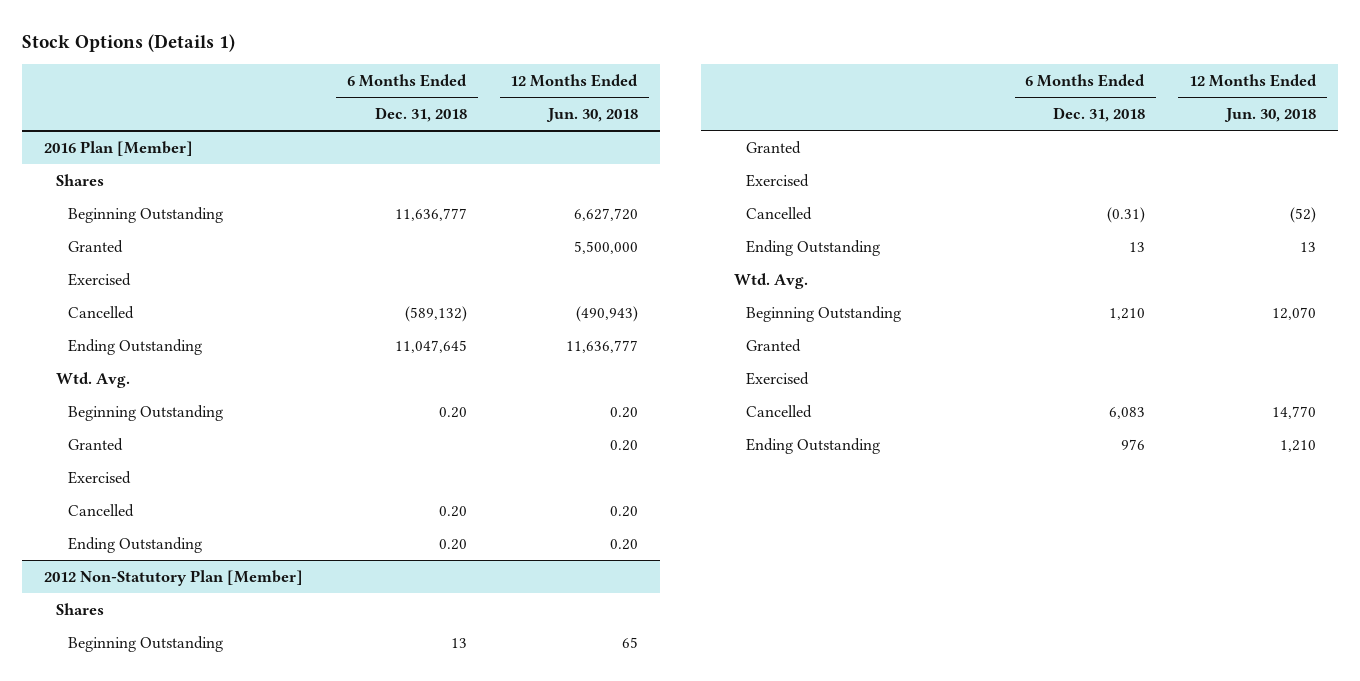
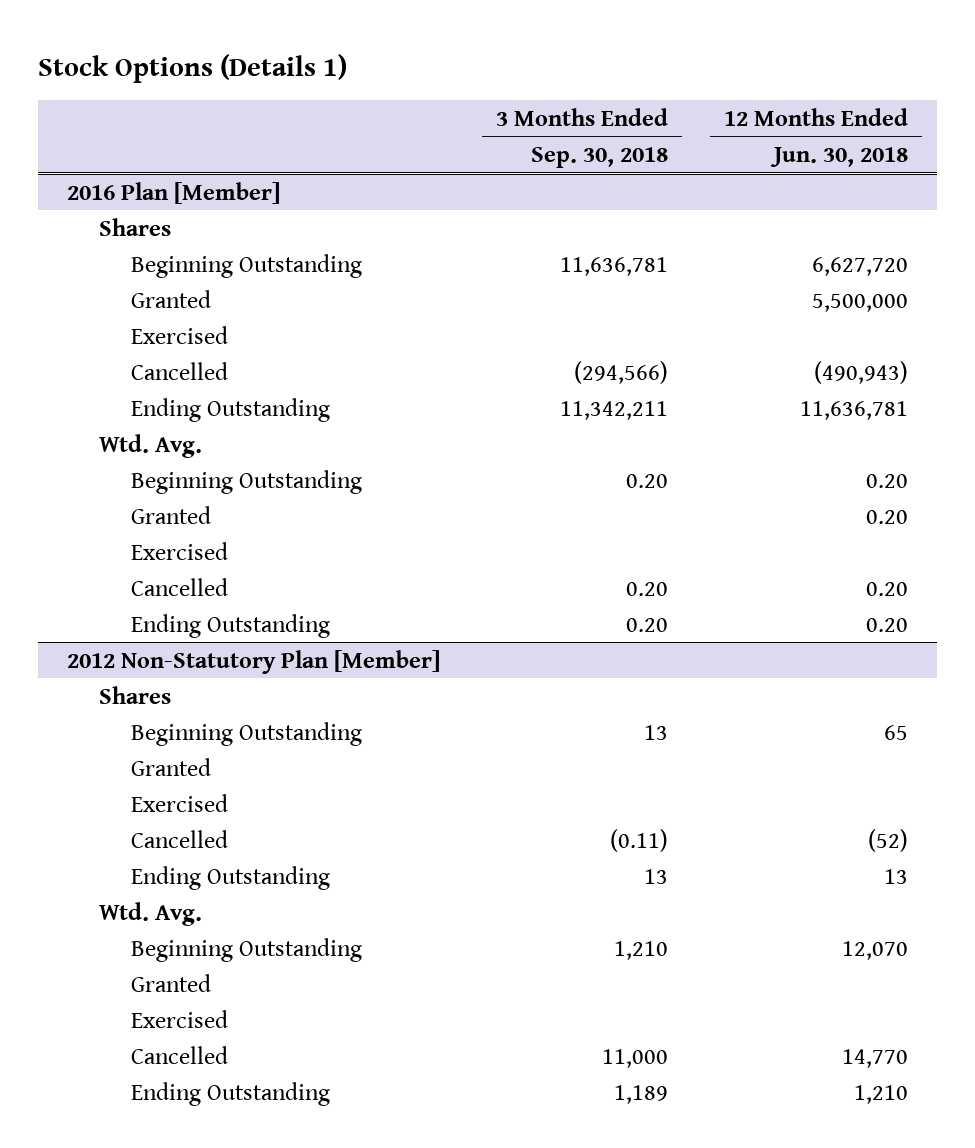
- | 6 Months Ended Dec. 31, 2018 | 12 Months Ended Jun. 30, 2018
+ | 3 Months Ended Sep. 30, 2018 | 12 Months Ended Jun. 30, 2018
@ 2016 Plan [Member]
- Ending Outstanding | 11,047,645 | 11,636,777
+ Ending Outstanding | 11,342,211 | 11,636,781

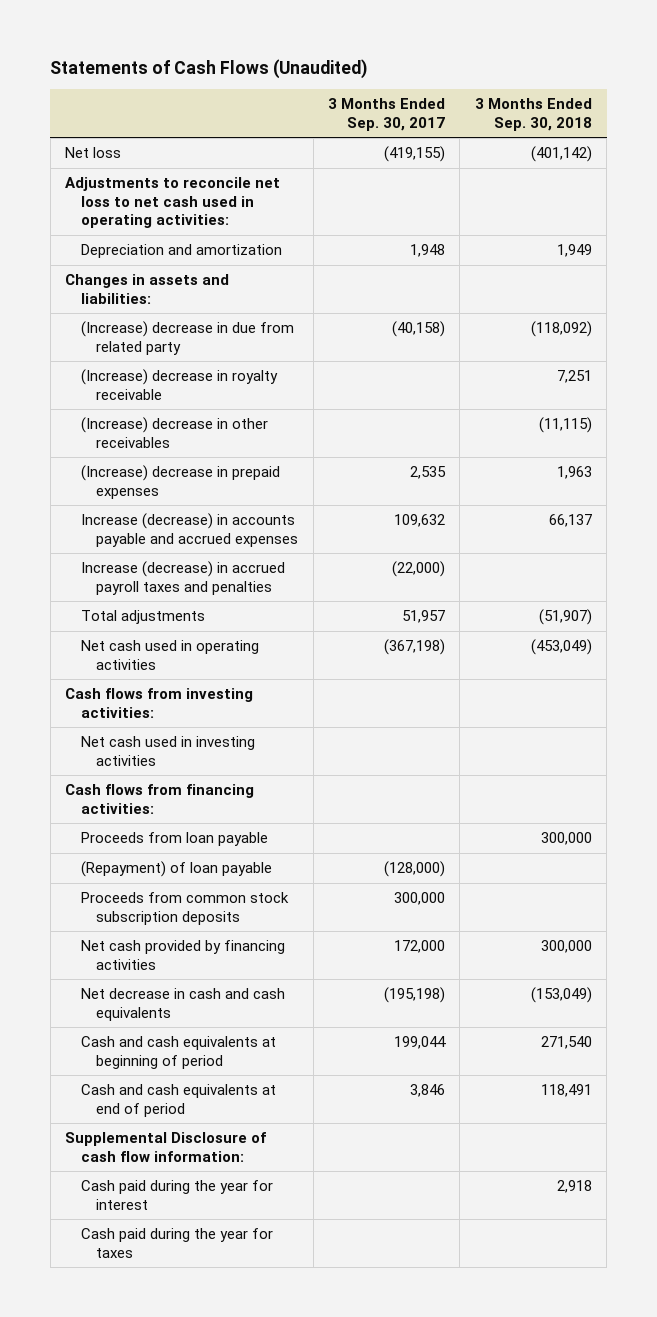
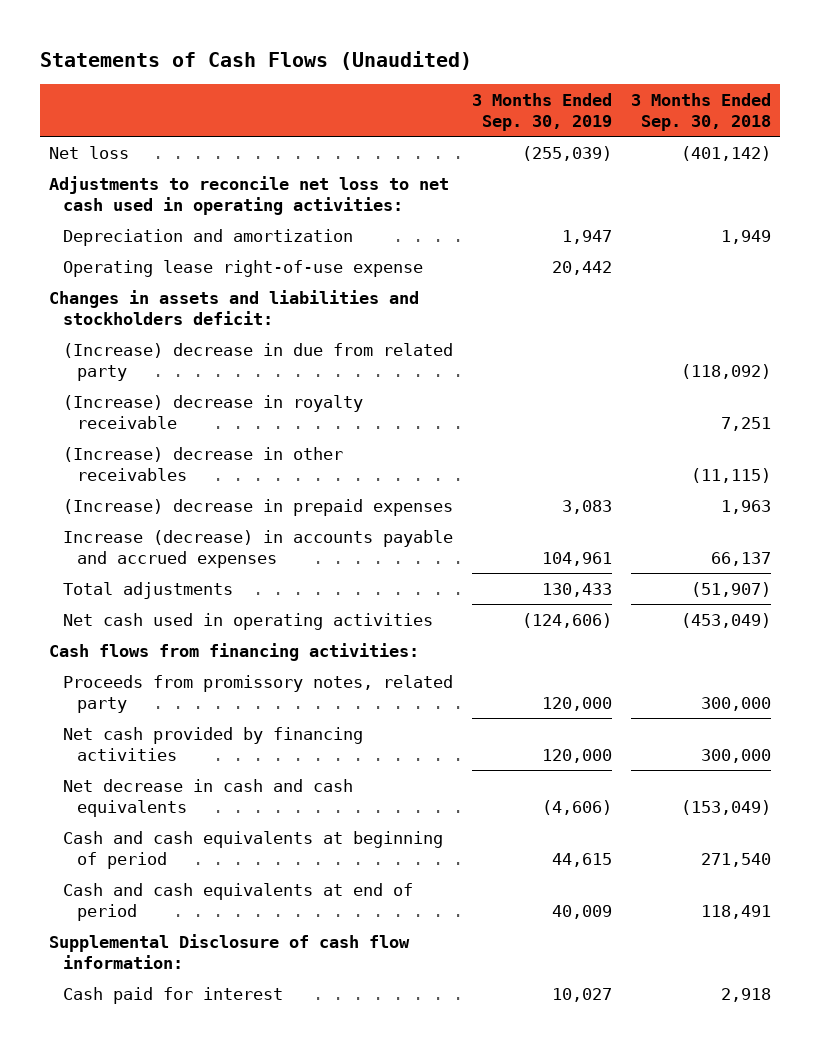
- | 3 Months Ended Sep. 30, 2017 | 3 Months Ended Sep. 30, 2018
+ | 3 Months Ended Sep. 30, 2019 | 3 Months Ended Sep. 30, 2018
- Changes in assets and liabilities:
+ Operating lease right-of-use expense | 20,442 |
+ Changes in assets and liabilities and stockholders deficit:
- Increase (decrease) in accrued payroll taxes and penalties | (22,000) |
- Cash flows from investing activities:
- Net cash used in investing activities
- Proceeds from loan payable | | 300,000
- (Repayment) of loan payable | (128,000) |
- Proceeds from common stock subscription deposits | 300,000 |
+ Proceeds from promissory notes, related party | 120,000 | 300,000
- Cash paid during the year for interest | | 2,918
- Cash paid during the year for taxes
+ Cash paid for interest | 10,027 | 2,918

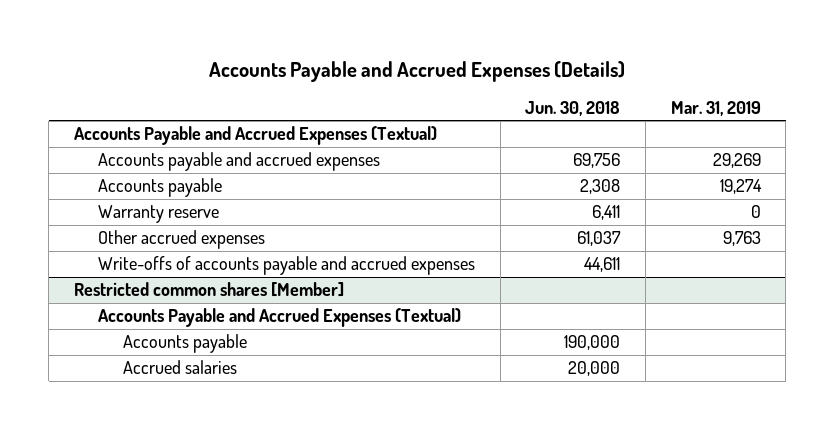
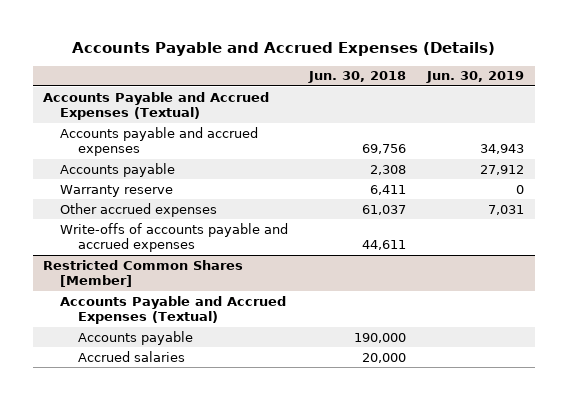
- | Jun. 30, 2018 | Mar. 31, 2019
+ | Jun. 30, 2018 | Jun. 30, 2019
- Restricted common shares [Member]
+ Restricted Common Shares [Member]

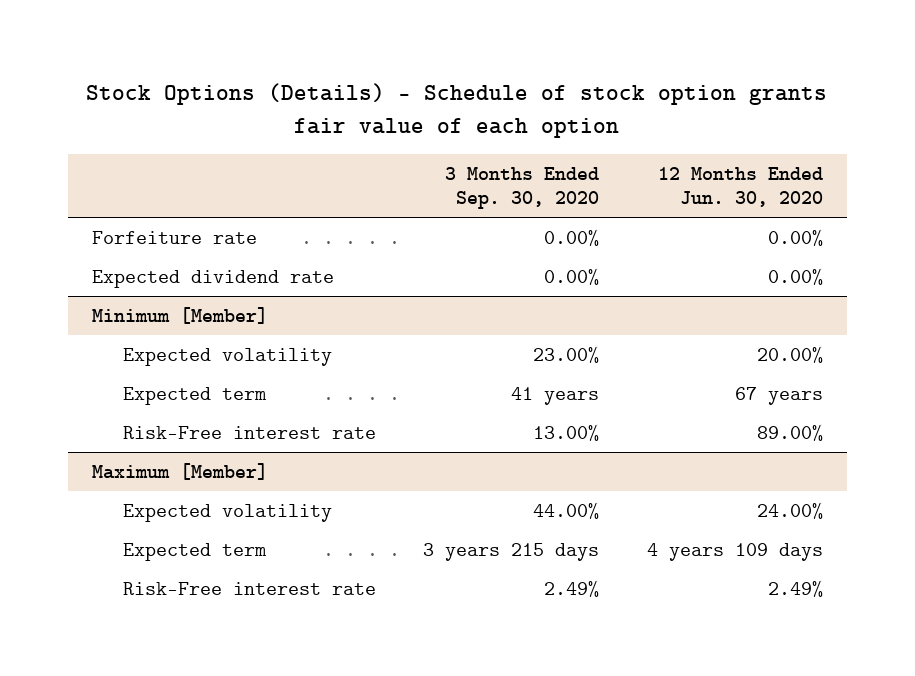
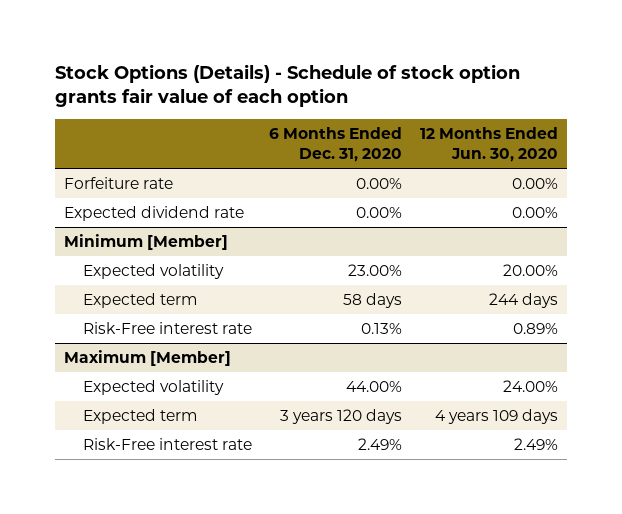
- | 3 Months Ended Sep. 30, 2020 | 12 Months Ended Jun. 30, 2020
+ | 6 Months Ended Dec. 31, 2020 | 12 Months Ended Jun. 30, 2020
@ Minimum [Member]
- Expected term | 41 years | 67 years
- Risk-Free interest rate | 13.00% | 89.00%
+ Expected term | 58 days | 244 days
+ Risk-Free interest rate | 0.13% | 0.89%

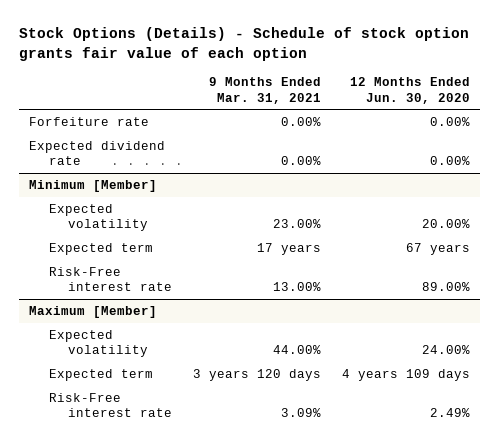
- | 6 Months Ended Dec. 31, 2020 | 12 Months Ended Jun. 30, 2020
+ | 9 Months Ended Mar. 31, 2021 | 12 Months Ended Jun. 30, 2020
@ Minimum [Member]
- Expected term | 58 days | 244 days
- Risk-Free interest rate | 0.13% | 0.89%
+ Expected term | 17 years | 67 years
+ Risk-Free interest rate | 13.00% | 89.00%

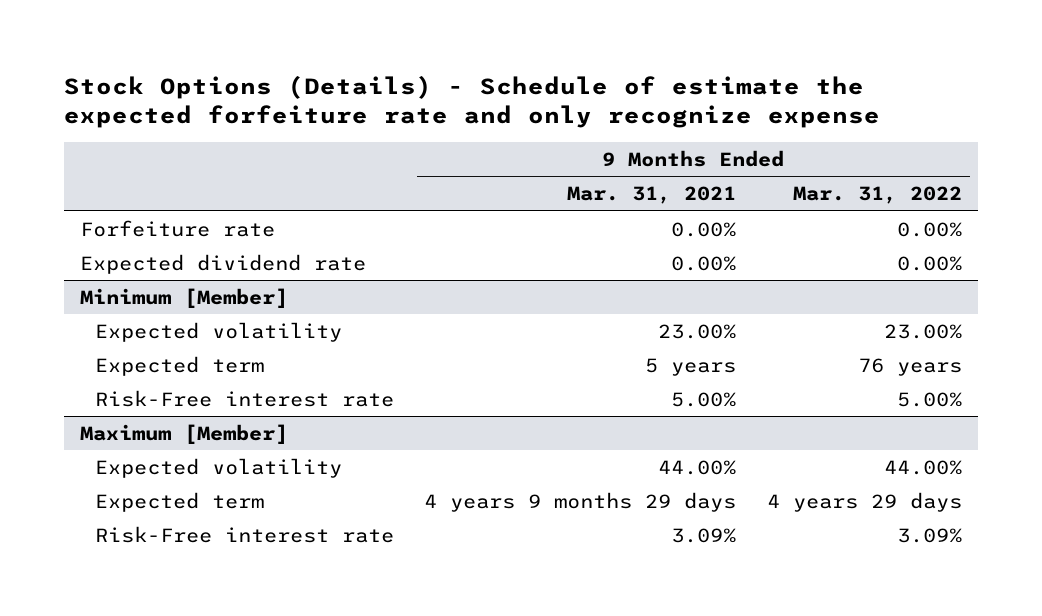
- Stock Options (Details) - Schedule of stock option grants fair value of each option
+ Stock Options (Details) - Schedule of estimate the expected forfeiture rate and only recognize expense
- | 9 Months Ended Mar. 31, 2021 | 12 Months Ended Jun. 30, 2020
+ | 9 Months Ended Mar. 31, 2021 | 9 Months Ended Mar. 31, 2022
@ Minimum [Member]
- Expected term | 17 years | 67 years
- Risk-Free interest rate | 13.00% | 89.00%
+ Expected term | 5 years | 76 years
+ Risk-Free interest rate | 5.00% | 5.00%
@ Maximum [Member]
- Expected term | 3 years 120 days | 4 years 109 days
+ Expected term | 4 years 9 months 29 days | 4 years 29 days

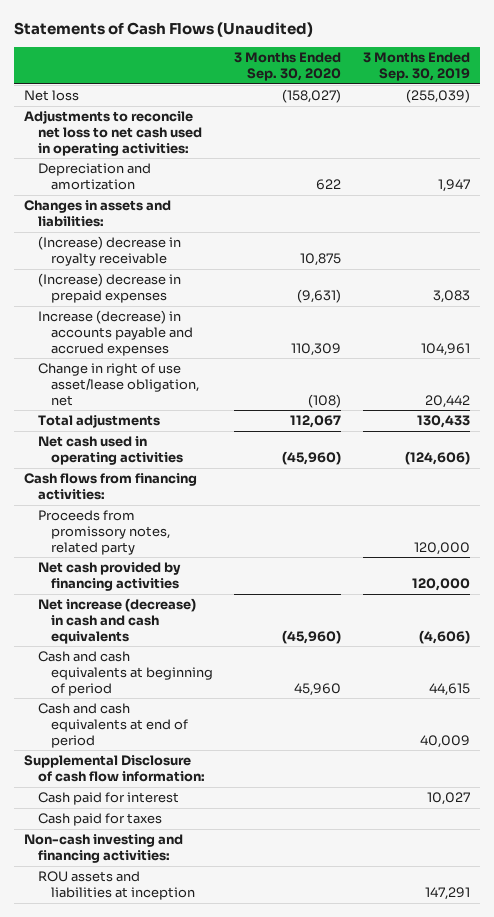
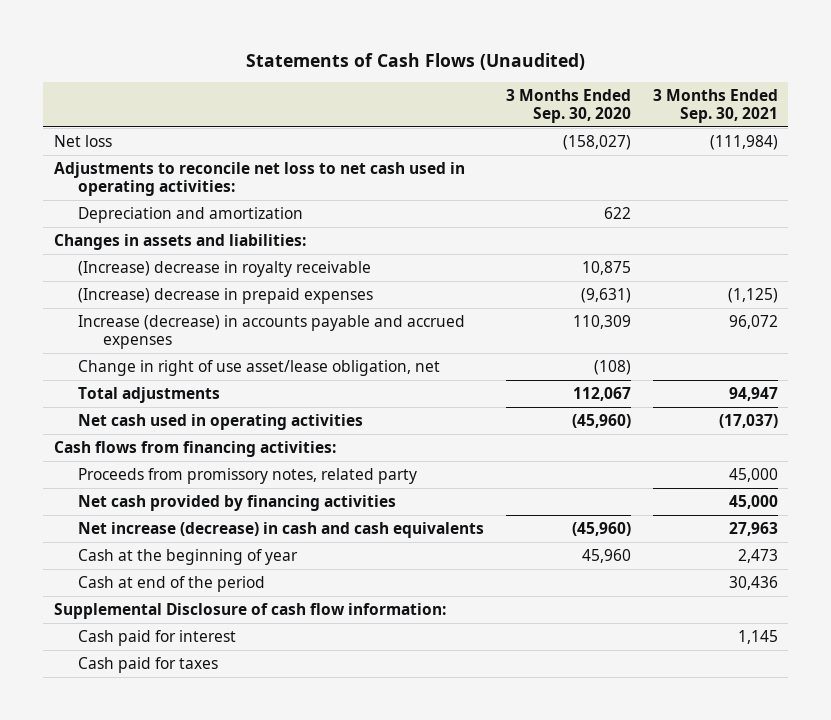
- | 3 Months Ended Sep. 30, 2020 | 3 Months Ended Sep. 30, 2019
+ | 3 Months Ended Sep. 30, 2020 | 3 Months Ended Sep. 30, 2021
- Cash and cash equivalents at beginning of period | 45,960 | 44,615
- Cash and cash equivalents at end of period | | 40,009
+ Cash at the beginning of year | 45,960 | 2,473
+ Cash at end of the period | | 30,436
- Non-cash investing and financing activities:
- ROU assets and liabilities at inception | | 147,291

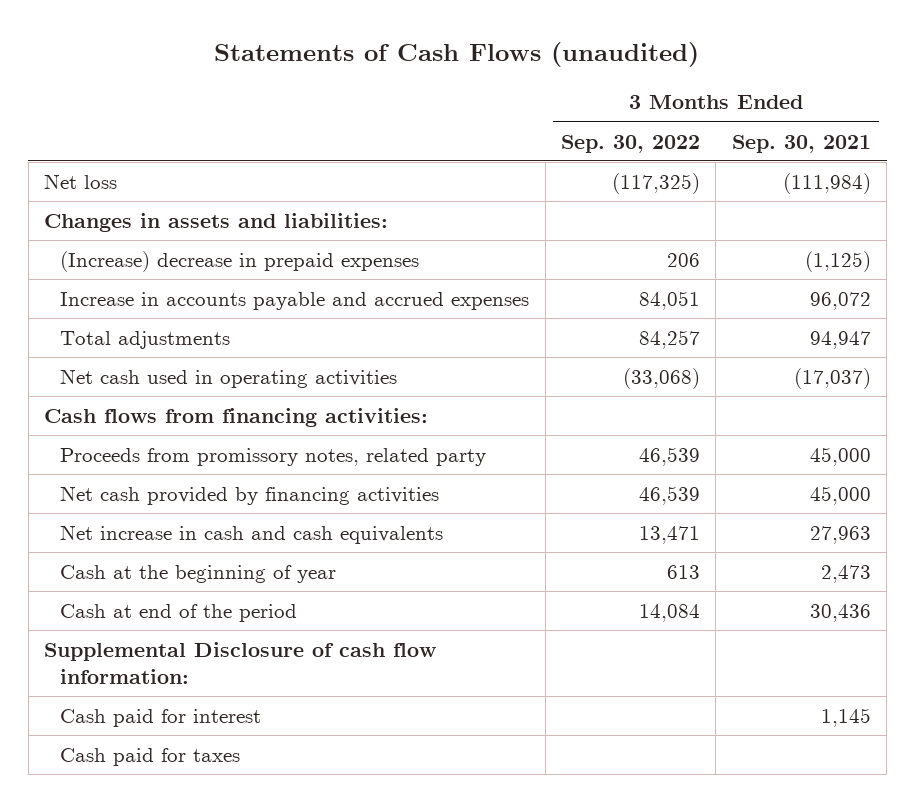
- Statements of Cash Flows (Unaudited)
+ Statements of Cash Flows (unaudited)
- | 3 Months Ended Sep. 30, 2020 | 3 Months Ended Sep. 30, 2021
+ | 3 Months Ended Sep. 30, 2022 | 3 Months Ended Sep. 30, 2021
- Adjustments to reconcile net loss to net cash used in operating activities:
- Depreciation and amortization | 622 |
- (Increase) decrease in royalty receivable | 10,875 |
- Increase (decrease) in accounts payable and accrued expenses | 110,309 | 96,072
- Change in right of use asset/lease obligation, net | (108) |
+ Increase in accounts payable and accrued expenses | 84,051 | 96,072
- Net increase (decrease) in cash and cash equivalents | (45,960) | 27,963
+ Net increase in cash and cash equivalents | 13,471 | 27,963

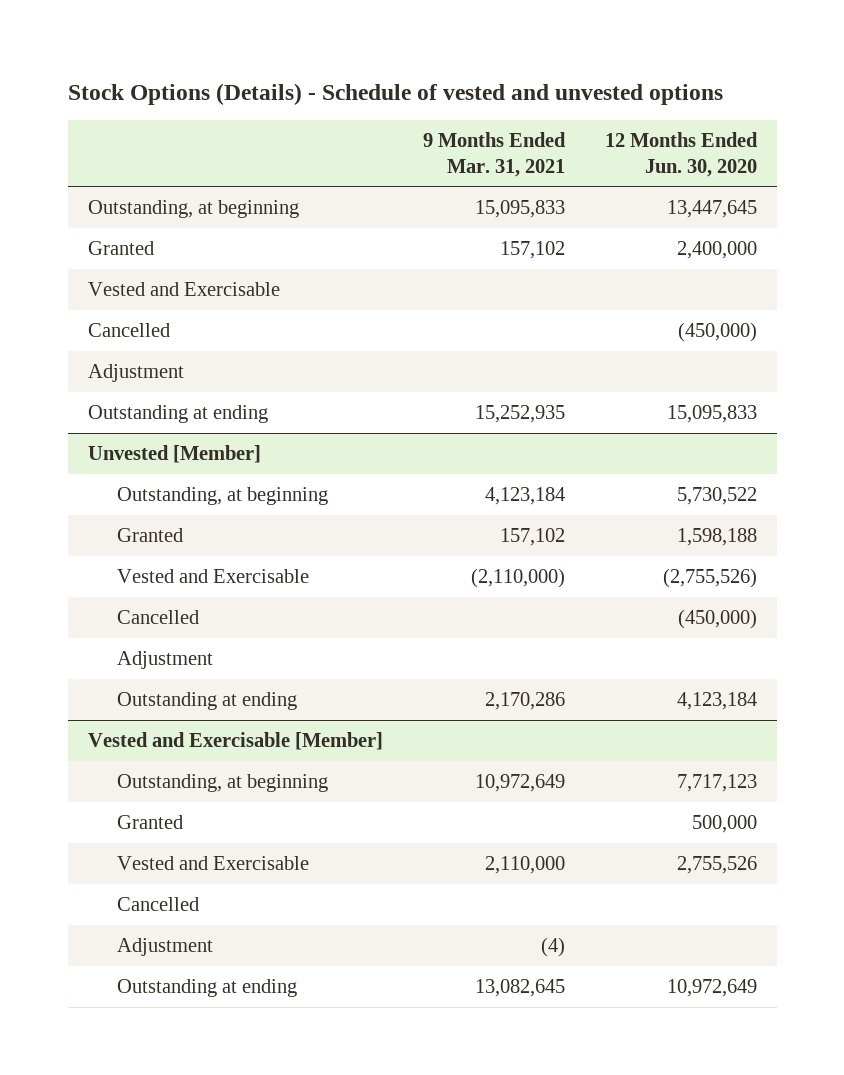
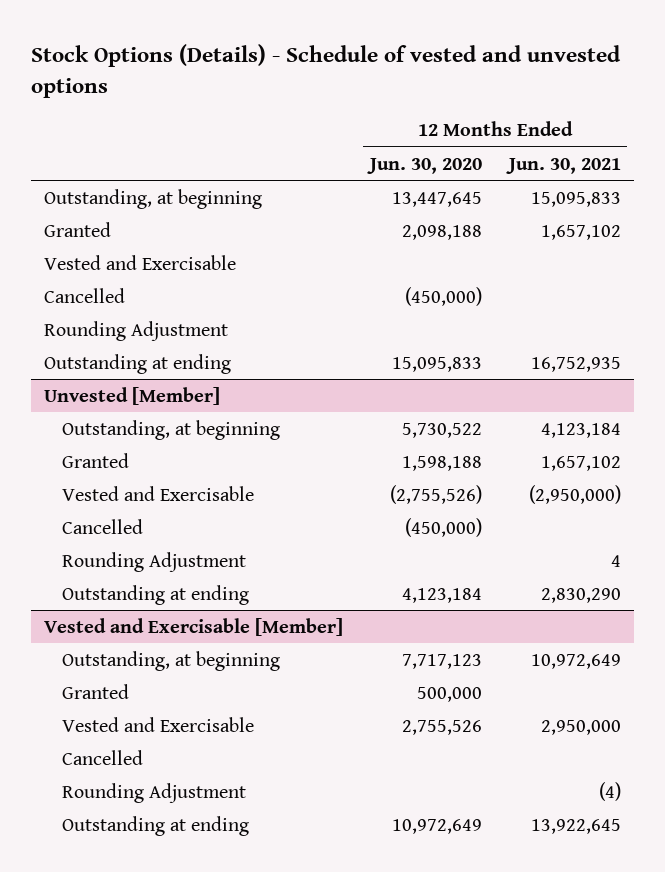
- | 9 Months Ended Mar. 31, 2021 | 12 Months Ended Jun. 30, 2020
+ | 12 Months Ended Jun. 30, 2020 | 12 Months Ended Jun. 30, 2021
- Granted | 157,102 | 2,400,000
+ Granted | 2,098,188 | 1,657,102
- Adjustment
+ Rounding Adjustment
@ Unvested [Member]
- Adjustment
+ Rounding Adjustment | | 4
@ Vested and Exercisable [Member]
- Adjustment | (4) |
+ Rounding Adjustment | | (4)

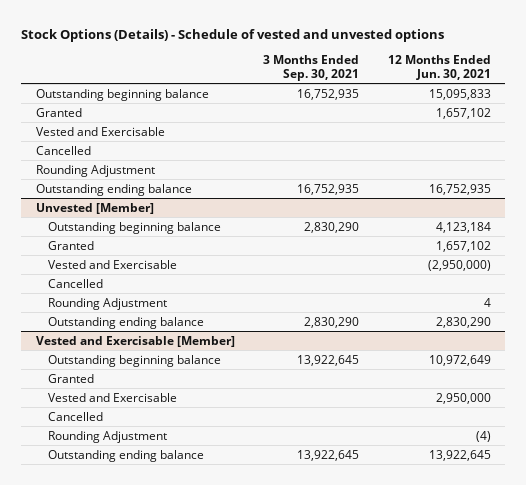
- | 12 Months Ended Jun. 30, 2020 | 12 Months Ended Jun. 30, 2021
+ | 3 Months Ended Sep. 30, 2021 | 12 Months Ended Jun. 30, 2021
- Outstanding, at beginning | 13,447,645 | 15,095,833
+ Outstanding beginning balance | 16,752,935 | 15,095,833
- Outstanding at ending | 15,095,833 | 16,752,935
+ Outstanding ending balance | 16,752,935 | 16,752,935
@ Unvested [Member]
- Outstanding, at beginning | 5,730,522 | 4,123,184
+ Outstanding beginning balance | 2,830,290 | 4,123,184
- Outstanding at ending | 4,123,184 | 2,830,290
+ Outstanding ending balance | 2,830,290 | 2,830,290
@ Vested and Exercisable [Member]
- Outstanding, at beginning | 7,717,123 | 10,972,649
+ Outstanding beginning balance | 13,922,645 | 10,972,649
- Outstanding at ending | 10,972,649 | 13,922,645
+ Outstanding ending balance | 13,922,645 | 13,922,645

